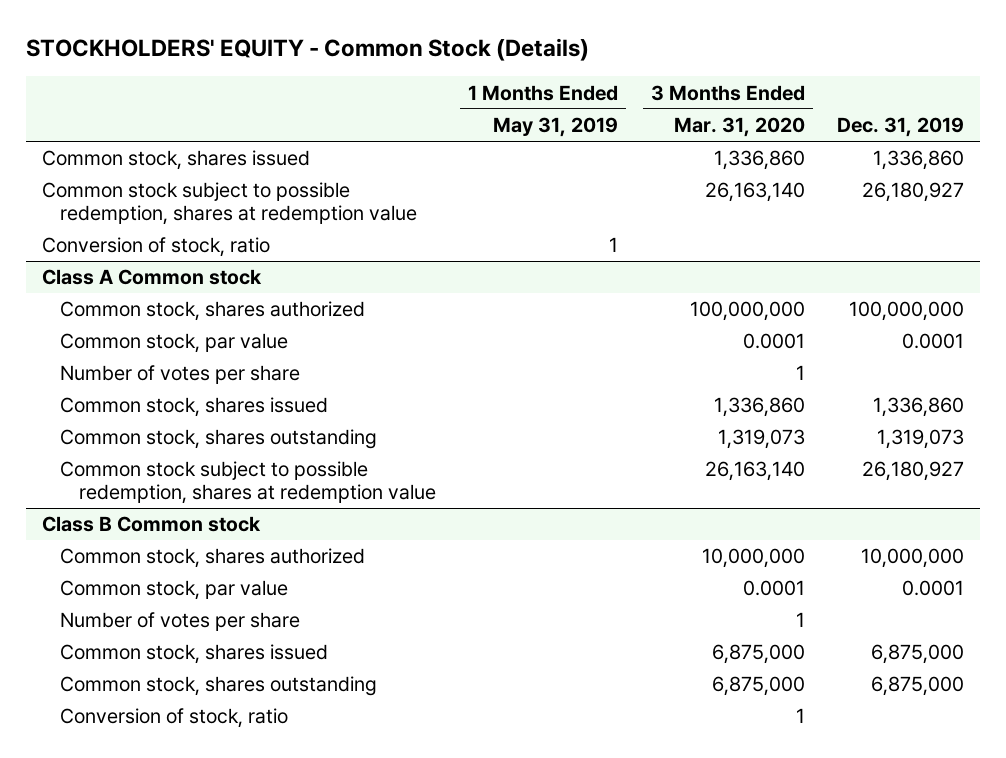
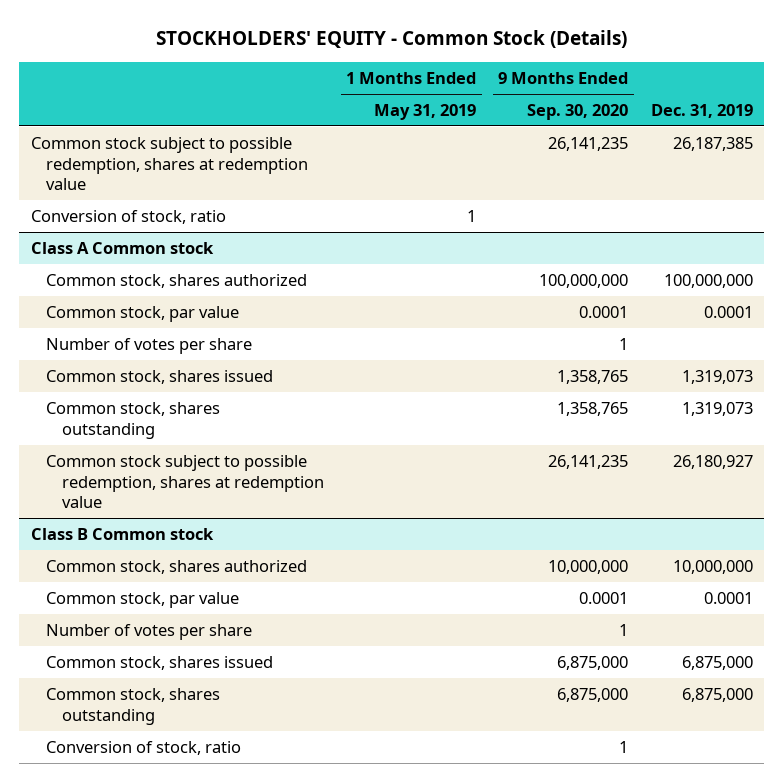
- | 1 Months Ended May 31, 2019 | 3 Months Ended Mar. 31, 2020 | Dec. 31, 2019
+ | 1 Months Ended May 31, 2019 | 9 Months Ended Sep. 30, 2020 | Dec. 31, 2019
- Common stock, shares issued | | 1,336,860 | 1,336,860
- Common stock subject to possible redemption, shares at redemption value | | 26,163,140 | 26,180,927
+ Common stock subject to possible redemption, shares at redemption value | | 26,141,235 | 26,187,385
@ Class A Common stock
- Common stock, shares issued | | 1,336,860 | 1,336,860
+ Common stock, shares issued | | 1,358,765 | 1,319,073

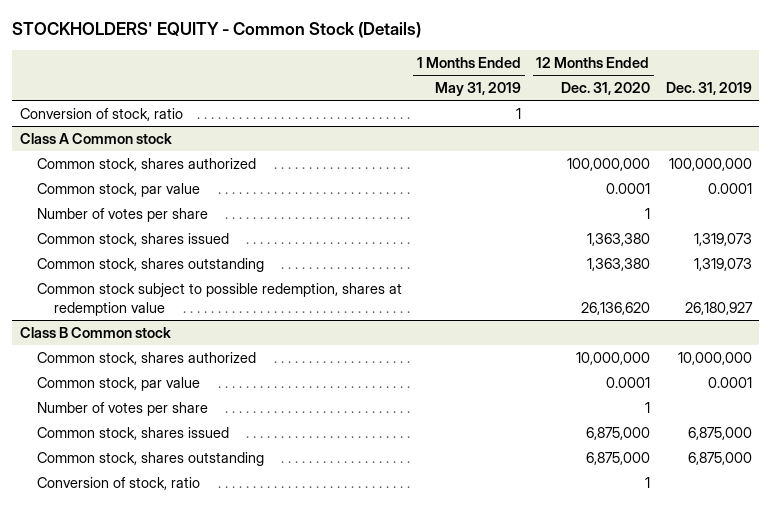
- | 1 Months Ended May 31, 2019 | 9 Months Ended Sep. 30, 2020 | Dec. 31, 2019
+ | 1 Months Ended May 31, 2019 | 12 Months Ended Dec. 31, 2020 | Dec. 31, 2019
- Common stock subject to possible redemption, shares at redemption value | | 26,141,235 | 26,187,385

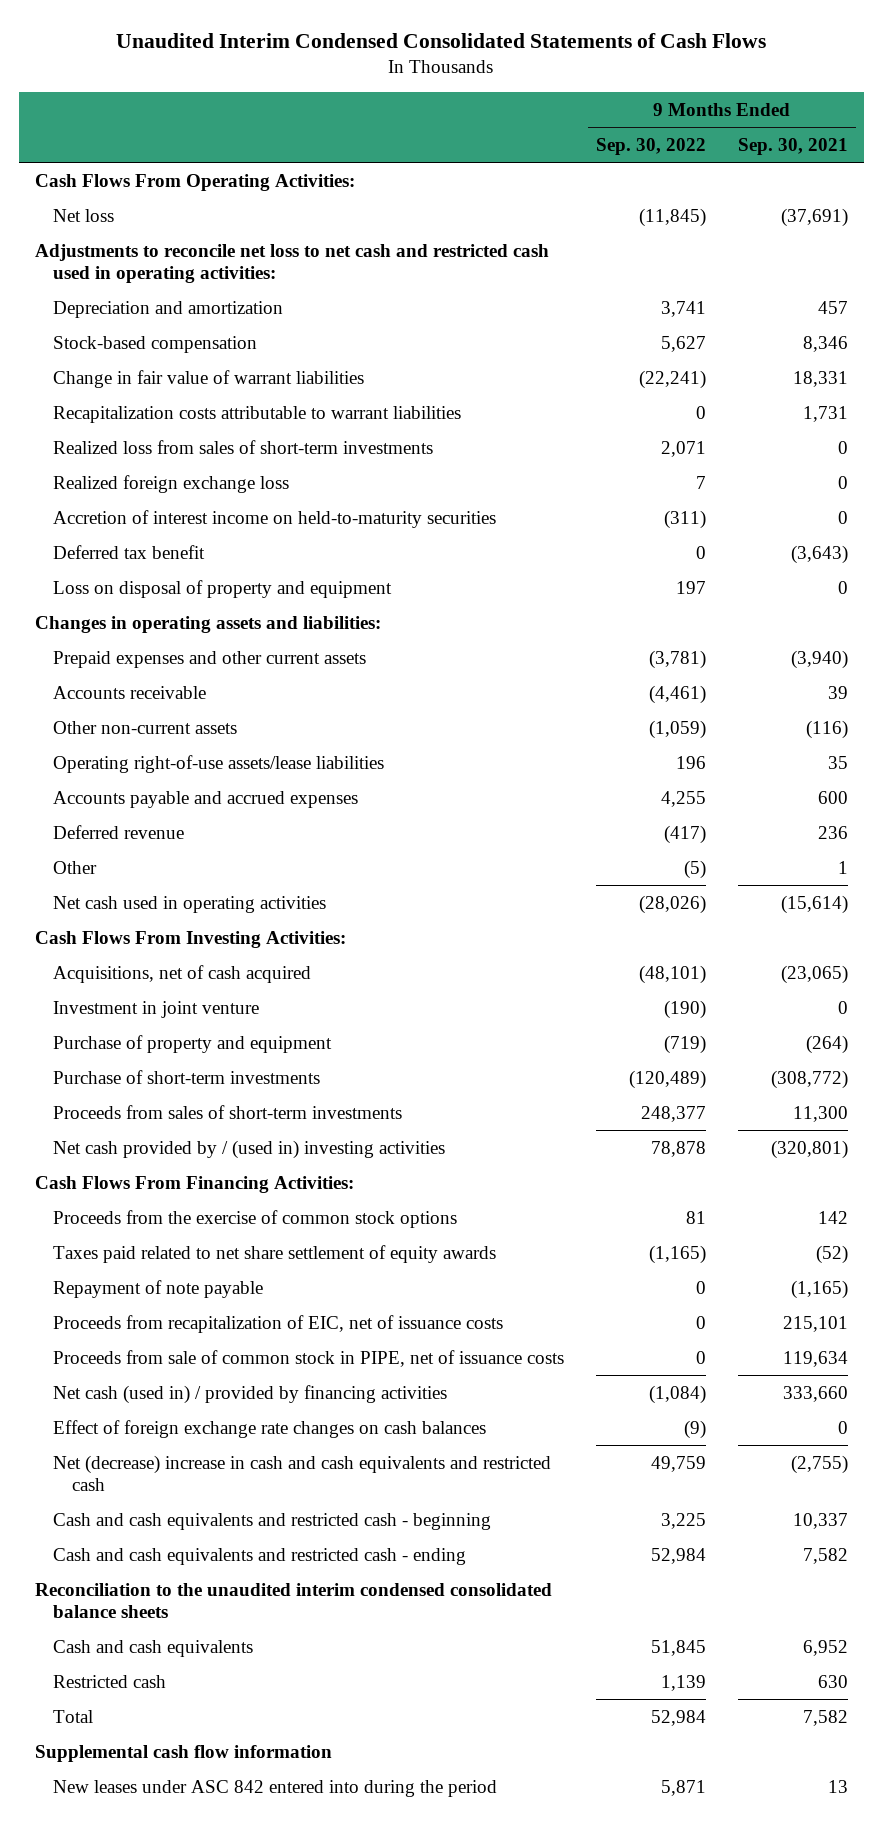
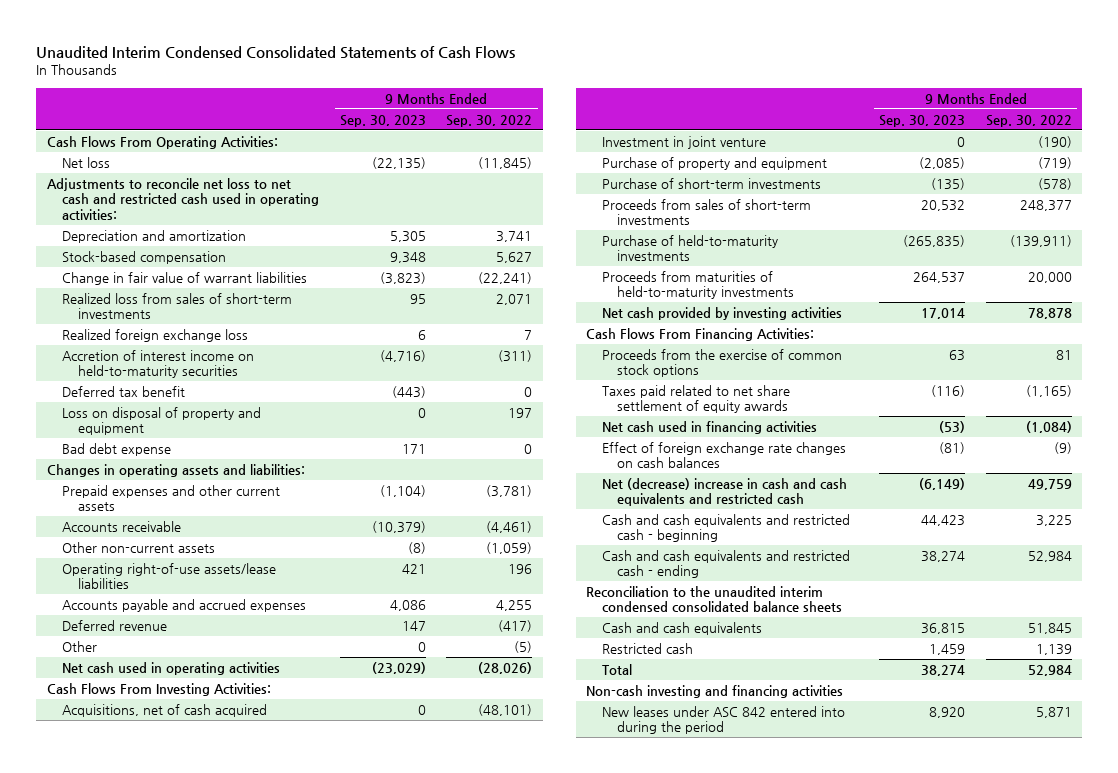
- | 9 Months Ended Sep. 30, 2022 | 9 Months Ended Sep. 30, 2021
+ | 9 Months Ended Sep. 30, 2023 | 9 Months Ended Sep. 30, 2022
- Recapitalization costs attributable to warrant liabilities | 0 | 1,731
+ Bad debt expense | 171 | 0
- Purchase of short-term investments | (120,489) | (308,772)
+ Purchase of short-term investments | (135) | (578)
- Net cash provided by / (used in) investing activities | 78,878 | (320,801)
+ Purchase of held-to-maturity investments | (265,835) | (139,911)
+ Proceeds from maturities of held-to-maturity investments | 264,537 | 20,000
+ Net cash provided by investing activities | 17,014 | 78,878
- Repayment of note payable | 0 | (1,165)
- Proceeds from recapitalization of EIC, net of issuance costs | 0 | 215,101
- Proceeds from sale of common stock in PIPE, net of issuance costs | 0 | 119,634
- Net cash (used in) / provided by financing activities | (1,084) | 333,660
+ Net cash used in financing activities | (53) | (1,084)
- Supplemental cash flow information
+ Non-cash investing and financing activities

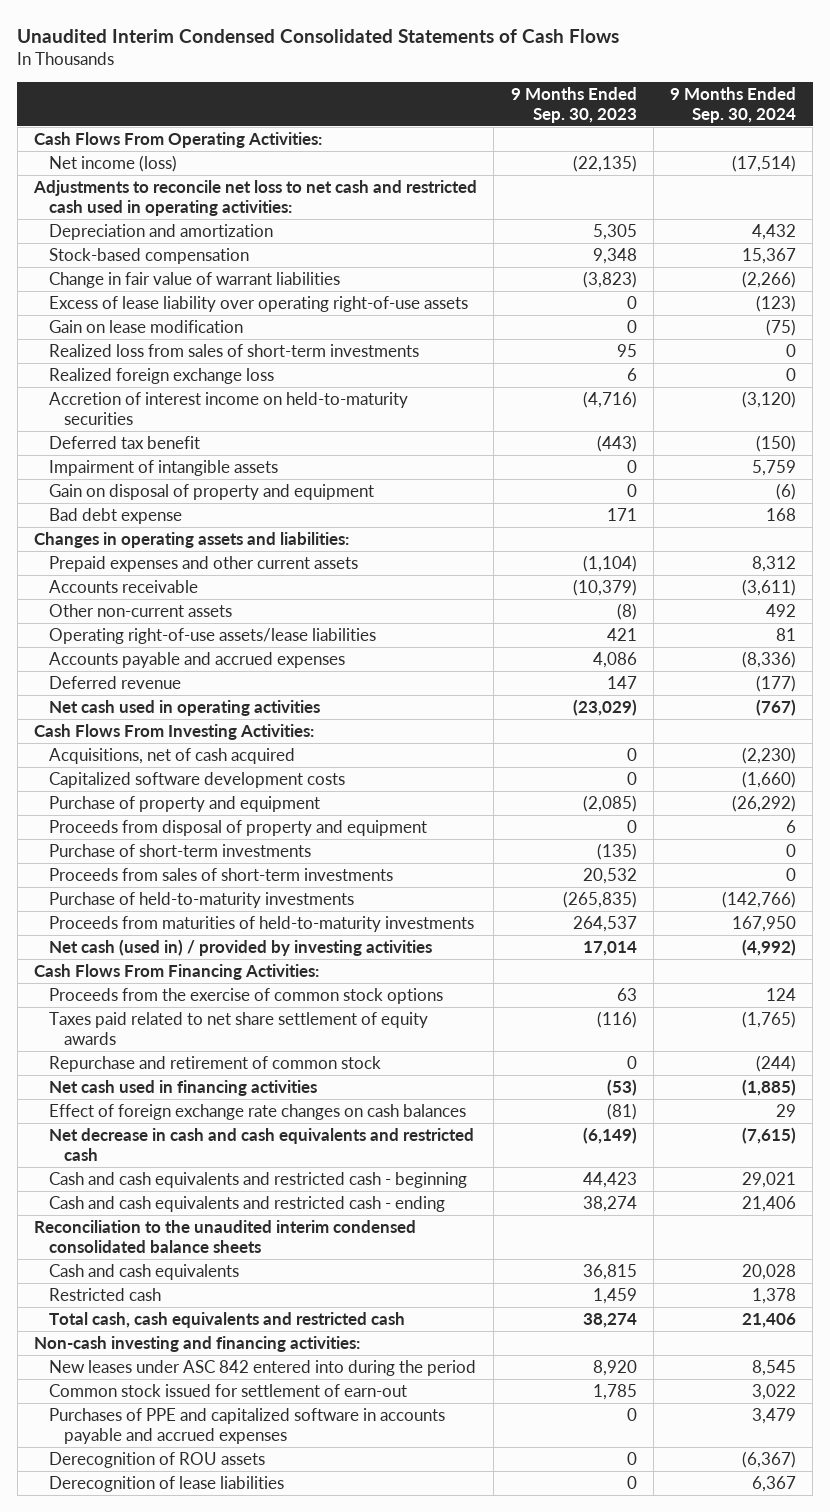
- | 9 Months Ended Sep. 30, 2023 | 9 Months Ended Sep. 30, 2022
+ | 9 Months Ended Sep. 30, 2023 | 9 Months Ended Sep. 30, 2024
- Net loss | (22,135) | (11,845)
+ Net income (loss) | (22,135) | (17,514)
+ Excess of lease liability over operating right-of-use assets | 0 | (123)
+ Gain on lease modification | 0 | (75)
- Loss on disposal of property and equipment | 0 | 197
+ Impairment of intangible assets | 0 | 5,759
+ Gain on disposal of property and equipment | 0 | (6)
- Other | 0 | (5)
- Investment in joint venture | 0 | (190)
+ Capitalized software development costs | 0 | (1,660)
+ Proceeds from disposal of property and equipment | 0 | 6
- Net cash provided by investing activities | 17,014 | 78,878
+ Net cash (used in) / provided by investing activities | 17,014 | (4,992)
+ Repurchase and retirement of common stock | 0 | (244)
- Net (decrease) increase in cash and cash equivalents and restricted cash | (6,149) | 49,759
+ Net decrease in cash and cash equivalents and restricted cash | (6,149) | (7,615)
- Total | 38,274 | 52,984
- Non-cash investing and financing activities
+ Total cash, cash equivalents and restricted cash | 38,274 | 21,406
+ Non-cash investing and financing activities:
+ Common stock issued for settlement of earn-out | 1,785 | 3,022
+ Purchases of PPE and capitalized software in accounts payable and accrued expenses | 0 | 3,479
+ Derecognition of ROU assets | 0 | (6,367)
+ Derecognition of lease liabilities | 0 | 6,367

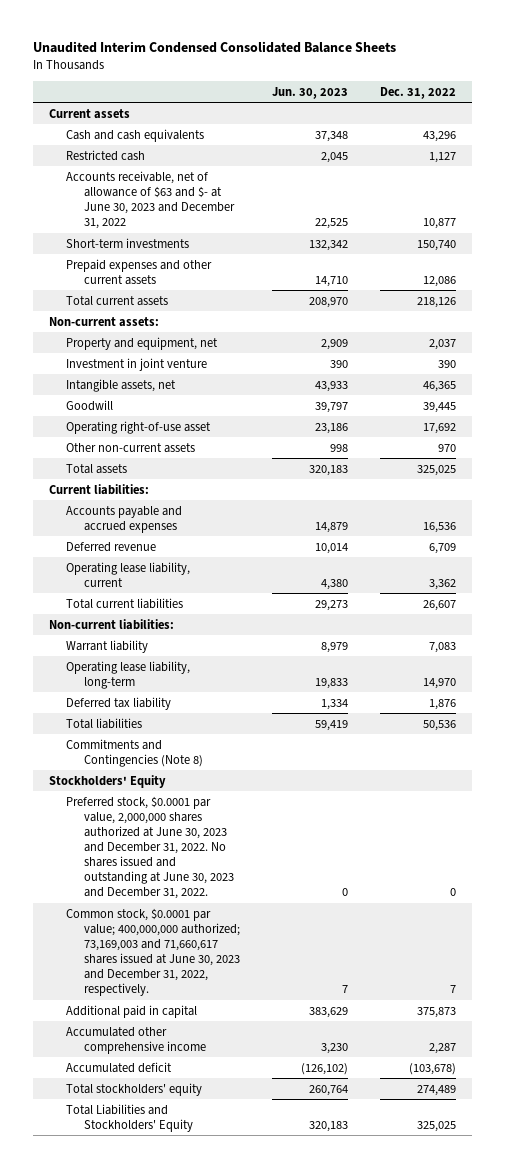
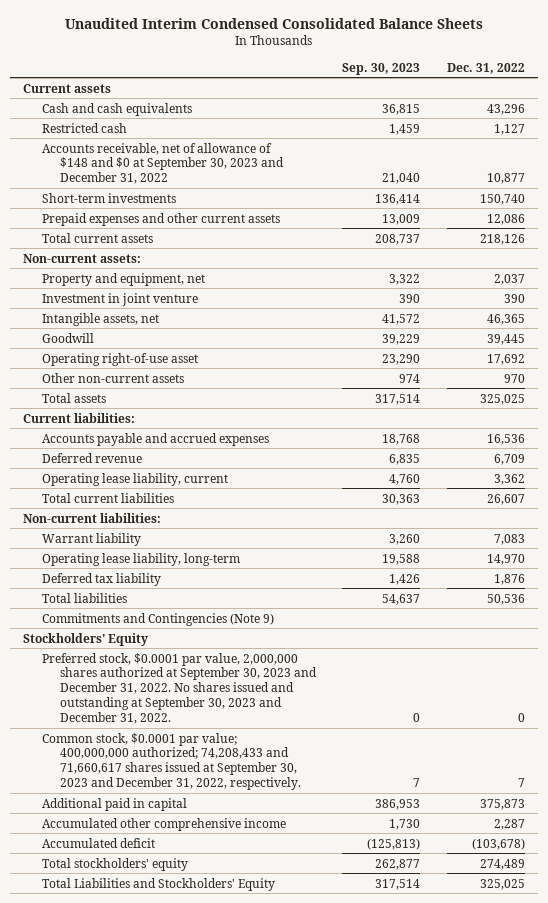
- | Jun. 30, 2023 | Dec. 31, 2022
+ | Sep. 30, 2023 | Dec. 31, 2022
- Accounts receivable, net of allowance of $63 and $- at June 30, 2023 and December 31, 2022 | 22,525 | 10,877
+ Accounts receivable, net of allowance of $148 and $0 at September 30, 2023 and December 31, 2022 | 21,040 | 10,877
- Commitments and Contingencies (Note 8)
+ Commitments and Contingencies (Note 9)
- Preferred stock, $0.0001 par value, 2,000,000 shares authorized at June 30, 2023 and December 31, 2022. No shares issued and outstanding at June 30, 2023 and December 31, 2022. | 0 | 0
- Common stock, $0.0001 par value; 400,000,000 authorized; 73,169,003 and 71,660,617 shares issued at June 30, 2023 and December 31, 2022, respectively. | 7 | 7
+ Preferred stock, $0.0001 par value, 2,000,000 shares authorized at September 30, 2023 and December 31, 2022. No shares issued and outstanding at September 30, 2023 and December 31, 2022. | 0 | 0
+ Common stock, $0.0001 par value; 400,000,000 authorized; 74,208,433 and 71,660,617 shares issued at September 30, 2023 and December 31, 2022, respectively. | 7 | 7

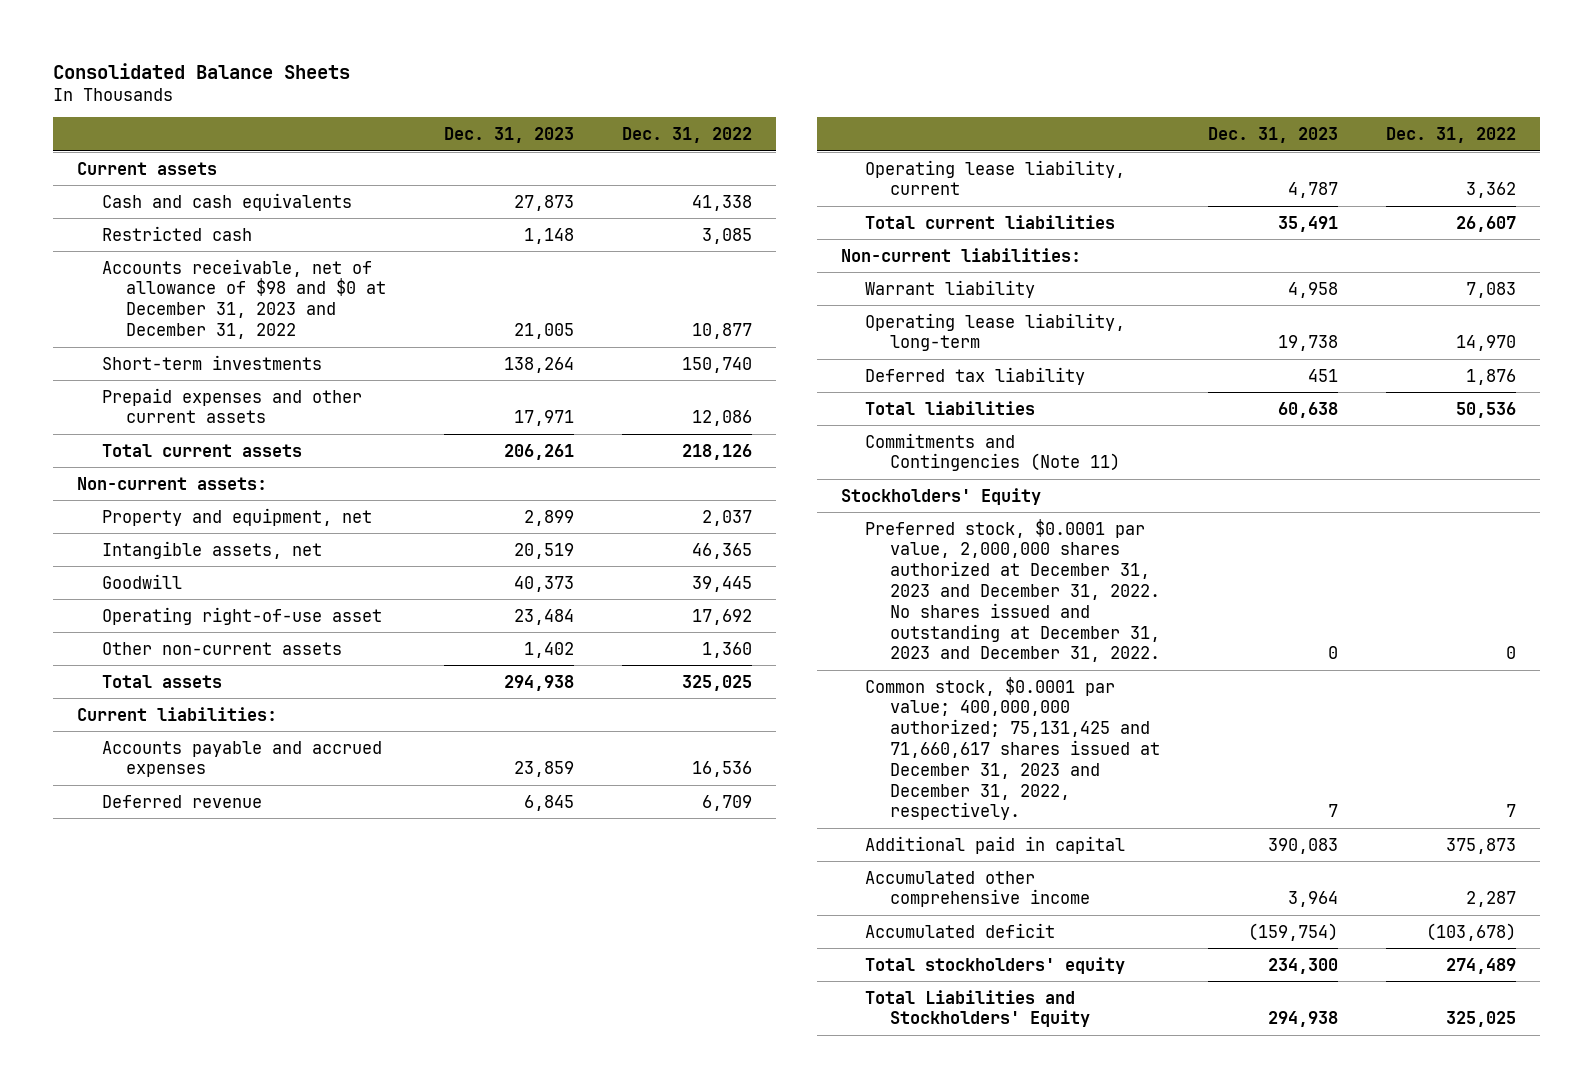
- Unaudited Interim Condensed Consolidated Balance Sheets
+ Consolidated Balance Sheets
- | Sep. 30, 2023 | Dec. 31, 2022
+ | Dec. 31, 2023 | Dec. 31, 2022
- Cash and cash equivalents | 36,815 | 43,296
- Restricted cash | 1,459 | 1,127
- Accounts receivable, net of allowance of $148 and $0 at September 30, 2023 and December 31, 2022 | 21,040 | 10,877
+ Cash and cash equivalents | 27,873 | 41,338
+ Restricted cash | 1,148 | 3,085
+ Accounts receivable, net of allowance of $98 and $0 at December 31, 2023 and December 31, 2022 | 21,005 | 10,877
- Investment in joint venture | 390 | 390
- Other non-current assets | 974 | 970
+ Other non-current assets | 1,402 | 1,360
- Commitments and Contingencies (Note 9)
+ Commitments and Contingencies (Note 11)
- Preferred stock, $0.0001 par value, 2,000,000 shares authorized at September 30, 2023 and December 31, 2022. No shares issued and outstanding at September 30, 2023 and December 31, 2022. | 0 | 0
- Common stock, $0.0001 par value; 400,000,000 authorized; 74,208,433 and 71,660,617 shares issued at September 30, 2023 and December 31, 2022, respectively. | 7 | 7
+ Preferred stock, $0.0001 par value, 2,000,000 shares authorized at December 31, 2023 and December 31, 2022. No shares issued and outstanding at December 31, 2023 and December 31, 2022. | 0 | 0
+ Common stock, $0.0001 par value; 400,000,000 authorized; 75,131,425 and 71,660,617 shares issued at December 31, 2023 and December 31, 2022, respectively. | 7 | 7

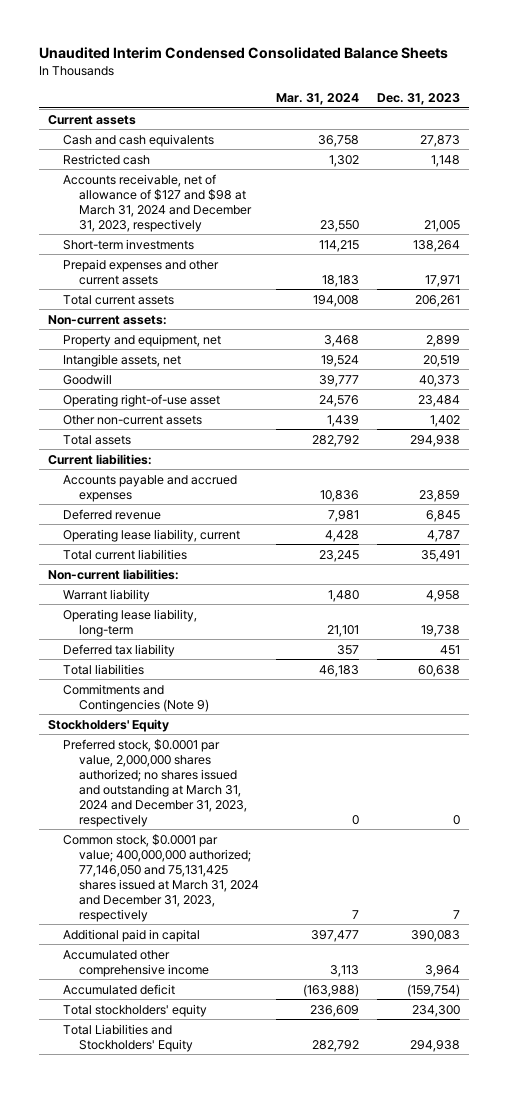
- Consolidated Balance Sheets
+ Unaudited Interim Condensed Consolidated Balance Sheets
- | Dec. 31, 2023 | Dec. 31, 2022
+ | Mar. 31, 2024 | Dec. 31, 2023
- Accounts receivable, net of allowance of $98 and $0 at December 31, 2023 and December 31, 2022 | 21,005 | 10,877
+ Accounts receivable, net of allowance of $127 and $98 at March 31, 2024 and December 31, 2023, respectively | 23,550 | 21,005
- Commitments and Contingencies (Note 11)
+ Commitments and Contingencies (Note 9)
- Preferred stock, $0.0001 par value, 2,000,000 shares authorized at December 31, 2023 and December 31, 2022. No shares issued and outstanding at December 31, 2023 and December 31, 2022. | 0 | 0
- Common stock, $0.0001 par value; 400,000,000 authorized; 75,131,425 and 71,660,617 shares issued at December 31, 2023 and December 31, 2022, respectively. | 7 | 7
+ Preferred stock, $0.0001 par value, 2,000,000 shares authorized; no shares issued and outstanding at March 31, 2024 and December 31, 2023, respectively | 0 | 0
+ Common stock, $0.0001 par value; 400,000,000 authorized; 77,146,050 and 75,131,425 shares issued at March 31, 2024 and December 31, 2023, respectively | 7 | 7

